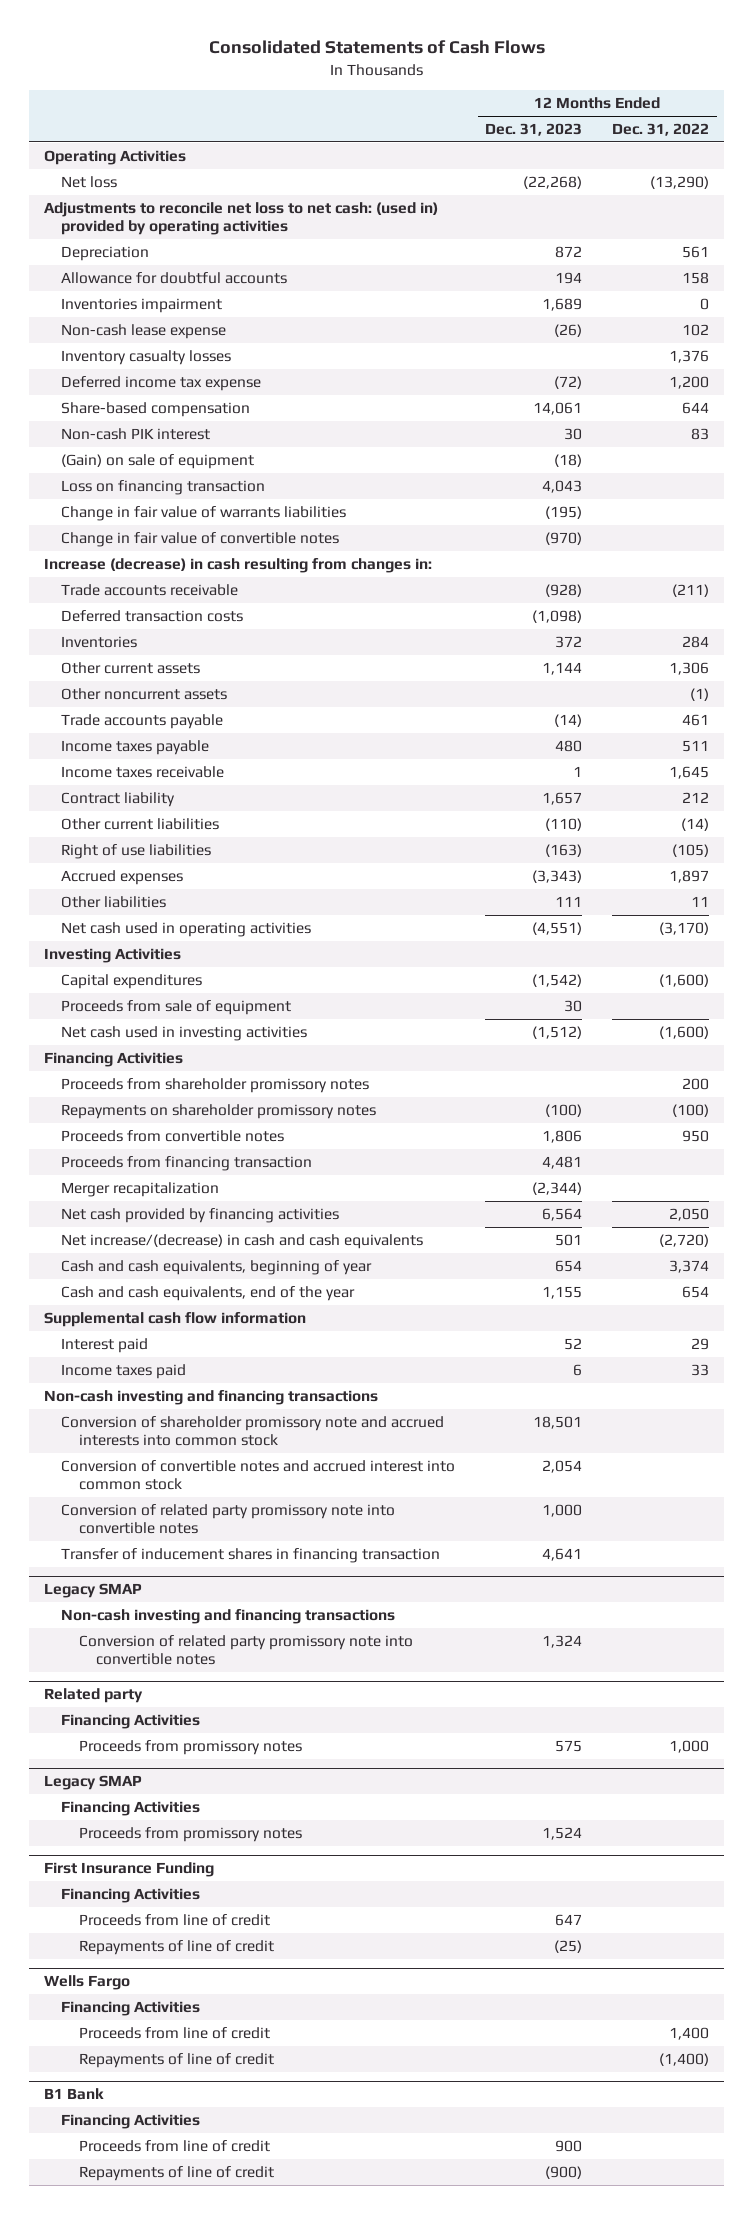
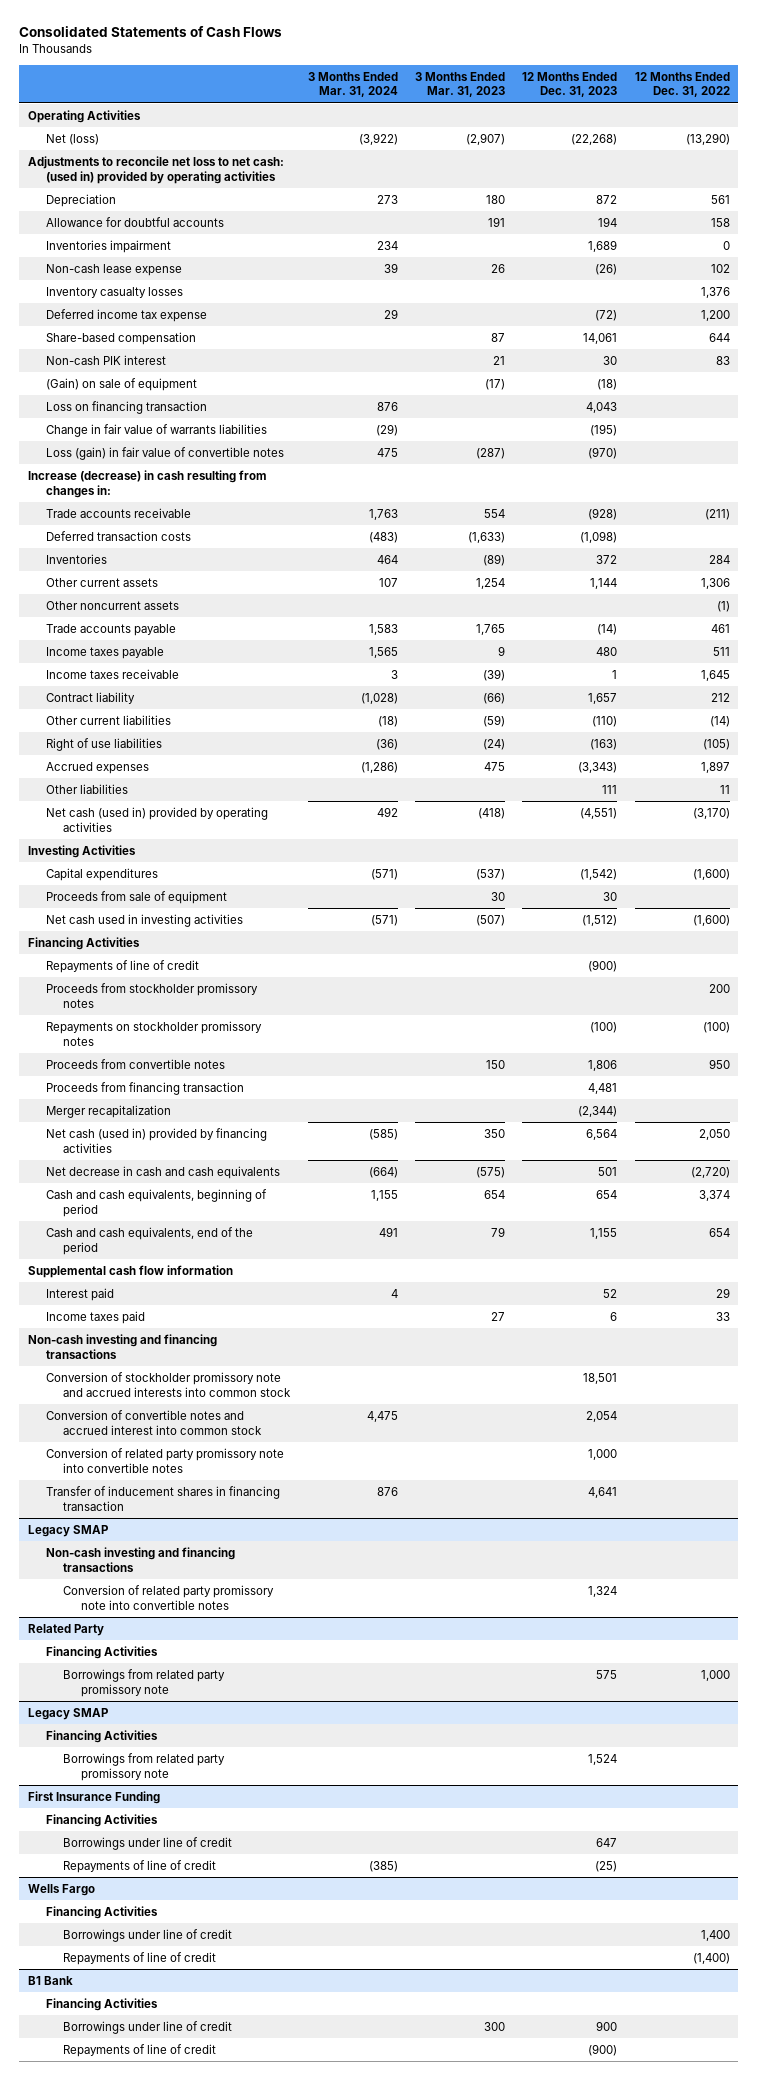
- | 12 Months Ended Dec. 31, 2023 | 12 Months Ended Dec. 31, 2022
+ | 3 Months Ended Mar. 31, 2024 | 3 Months Ended Mar. 31, 2023 | 12 Months Ended Dec. 31, 2023 | 12 Months Ended Dec. 31, 2022
- Net loss | (22,268) | (13,290)
+ Net (loss) | (3,922) | (2,907) | (22,268) | (13,290)
- Change in fair value of convertible notes | (970) |
+ Loss (gain) in fair value of convertible notes | 475 | (287) | (970) |
- Net cash used in operating activities | (4,551) | (3,170)
+ Net cash (used in) provided by operating activities | 492 | (418) | (4,551) | (3,170)
- Proceeds from shareholder promissory notes | | 200
- Repayments on shareholder promissory notes | (100) | (100)
+ Repayments of line of credit | | | (900) |
+ Proceeds from stockholder promissory notes | | | | 200
+ Repayments on stockholder promissory notes | | | (100) | (100)
- Net cash provided by financing activities | 6,564 | 2,050
- Net increase/(decrease) in cash and cash equivalents | 501 | (2,720)
- Cash and cash equivalents, beginning of year | 654 | 3,374
- Cash and cash equivalents, end of the year | 1,155 | 654
+ Net cash (used in) provided by financing activities | (585) | 350 | 6,564 | 2,050
+ Net decrease in cash and cash equivalents | (664) | (575) | 501 | (2,720)
+ Cash and cash equivalents, beginning of period | 1,155 | 654 | 654 | 3,374
+ Cash and cash equivalents, end of the period | 491 | 79 | 1,155 | 654
- Conversion of shareholder promissory note and accrued interests into common stock | 18,501 |
+ Conversion of stockholder promissory note and accrued interests into common stock | | | 18,501 |
- Related party
+ Related Party
- Proceeds from promissory notes | 575 | 1,000
+ Borrowings from related party promissory note | | | 575 | 1,000
@ Legacy SMAP
- Proceeds from promissory notes | 1,524 |
+ Borrowings from related party promissory note | | | 1,524 |
@ First Insurance Funding
- Proceeds from line of credit | 647 |
+ Borrowings under line of credit | | | 647 |
@ Wells Fargo
- Proceeds from line of credit | | 1,400
+ Borrowings under line of credit | | | | 1,400
@ B1 Bank
- Proceeds from line of credit | 900 |
+ Borrowings under line of credit | | 300 | 900 |

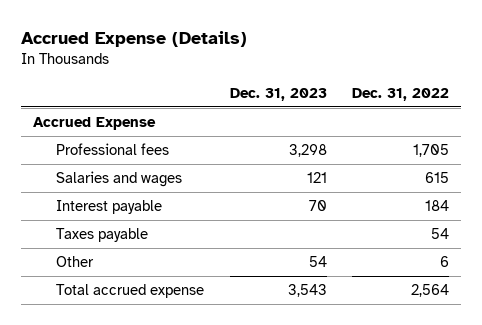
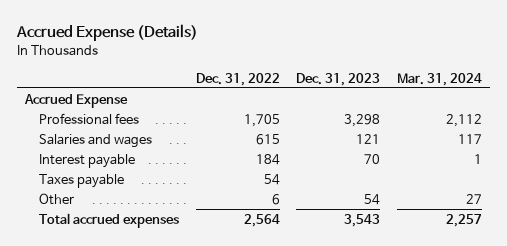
- | Dec. 31, 2023 | Dec. 31, 2022
+ | Dec. 31, 2022 | Dec. 31, 2023 | Mar. 31, 2024
- Total accrued expense | 3,543 | 2,564
+ Total accrued expenses | 2,564 | 3,543 | 2,257

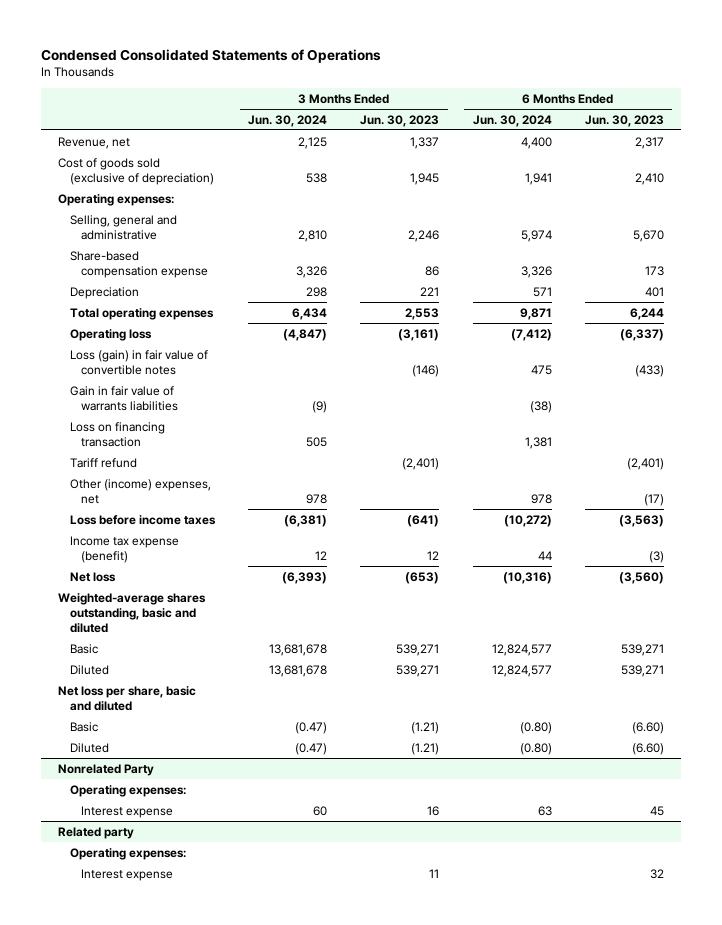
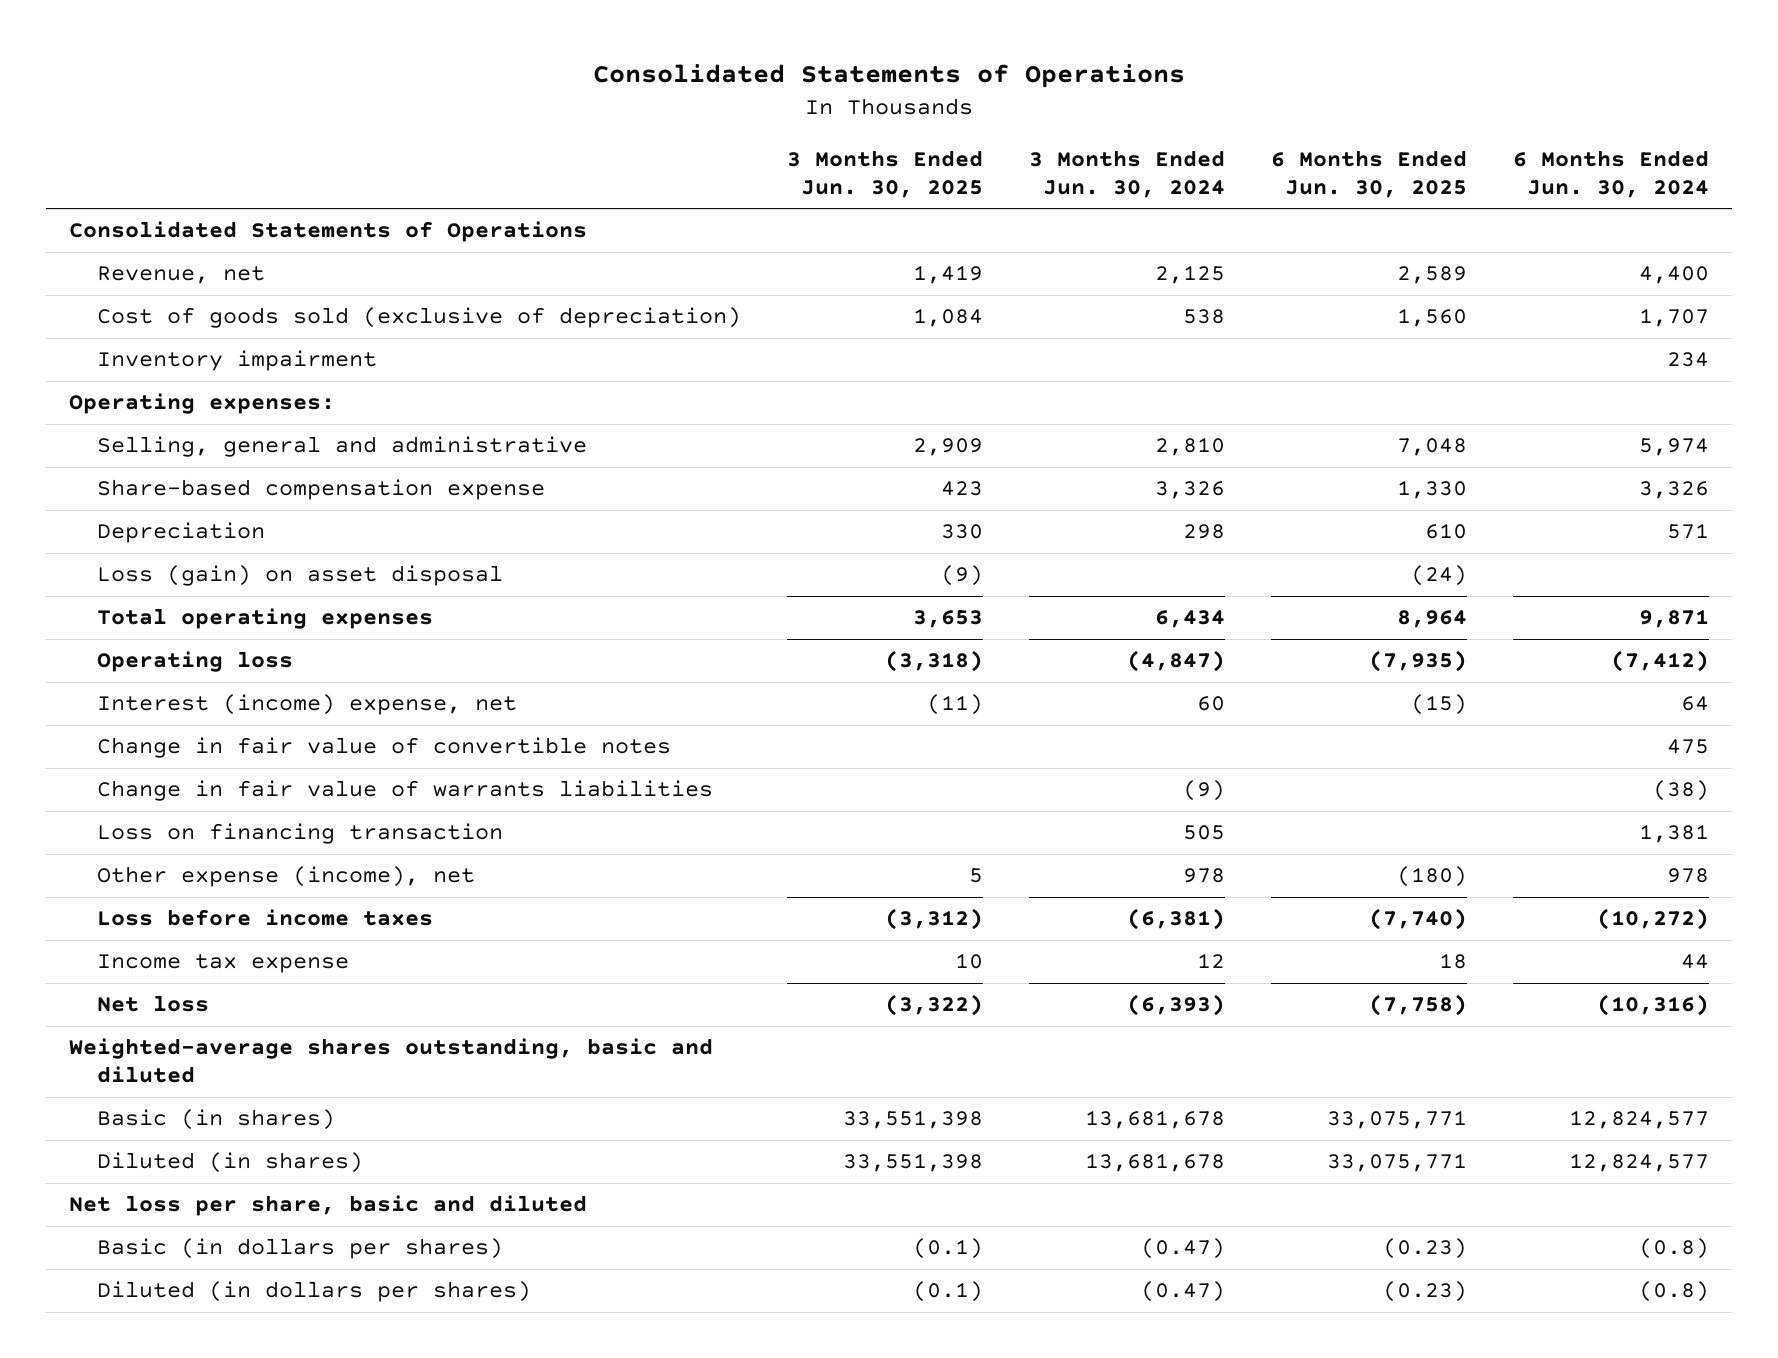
- Condensed Consolidated Statements of Operations
+ Consolidated Statements of Operations
- | 3 Months Ended Jun. 30, 2024 | 3 Months Ended Jun. 30, 2023 | 6 Months Ended Jun. 30, 2024 | 6 Months Ended Jun. 30, 2023
+ | 3 Months Ended Jun. 30, 2025 | 3 Months Ended Jun. 30, 2024 | 6 Months Ended Jun. 30, 2025 | 6 Months Ended Jun. 30, 2024
+ Consolidated Statements of Operations
- Cost of goods sold (exclusive of depreciation) | 538 | 1,945 | 1,941 | 2,410
+ Cost of goods sold (exclusive of depreciation) | 1,084 | 538 | 1,560 | 1,707
+ Inventory impairment | | | | 234
+ Loss (gain) on asset disposal | (9) | | (24) |
- Loss (gain) in fair value of convertible notes | | (146) | 475 | (433)
- Gain in fair value of warrants liabilities | (9) | | (38) |
+ Interest (income) expense, net | (11) | 60 | (15) | 64
+ Change in fair value of convertible notes | | | | 475
+ Change in fair value of warrants liabilities | | (9) | | (38)
- Tariff refund | | (2,401) | | (2,401)
- Other (income) expenses, net | 978 | | 978 | (17)
+ Other expense (income), net | 5 | 978 | (180) | 978
- Income tax expense (benefit) | 12 | 12 | 44 | (3)
+ Income tax expense | 10 | 12 | 18 | 44
- Basic | 13,681,678 | 539,271 | 12,824,577 | 539,271
- Diluted | 13,681,678 | 539,271 | 12,824,577 | 539,271
+ Basic (in shares) | 33,551,398 | 13,681,678 | 33,075,771 | 12,824,577
+ Diluted (in shares) | 33,551,398 | 13,681,678 | 33,075,771 | 12,824,577
- Basic | (0.47) | (1.21) | (0.80) | (6.60)
- Diluted | (0.47) | (1.21) | (0.80) | (6.60)
- Nonrelated Party
- Operating expenses:
- Interest expense | 60 | 16 | 63 | 45
- Related party
- Operating expenses:
- Interest expense | | 11 | | 32
+ Basic (in dollars per shares) | (0.1) | (0.47) | (0.23) | (0.8)
+ Diluted (in dollars per shares) | (0.1) | (0.47) | (0.23) | (0.8)

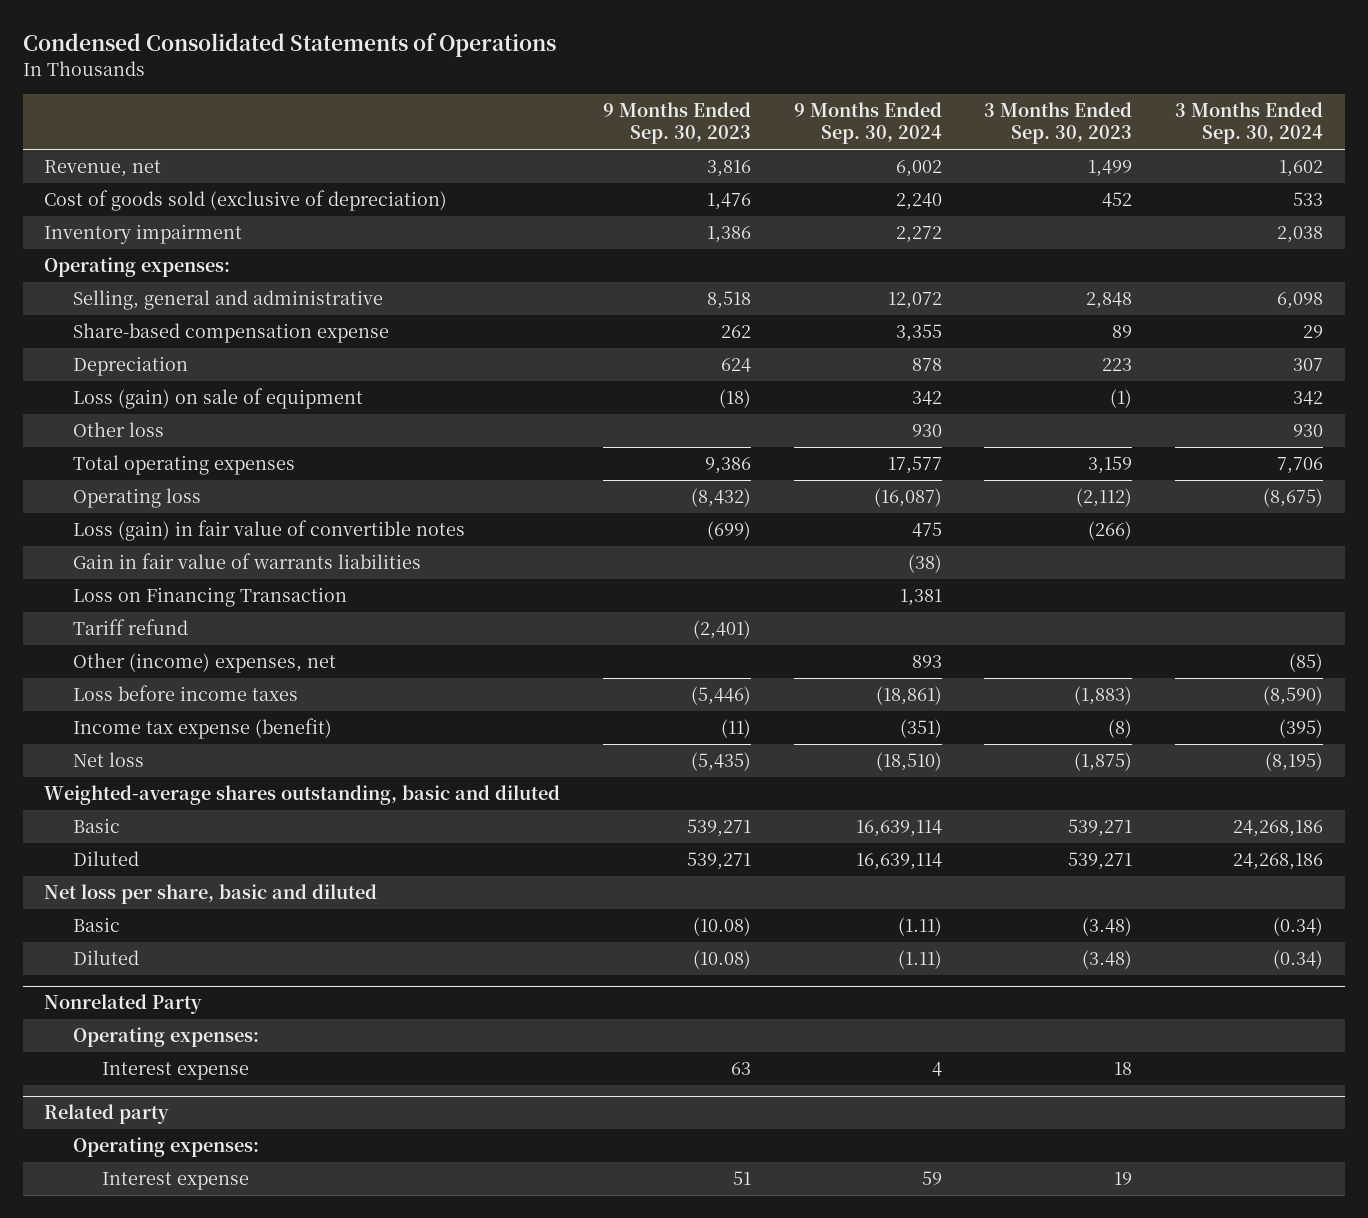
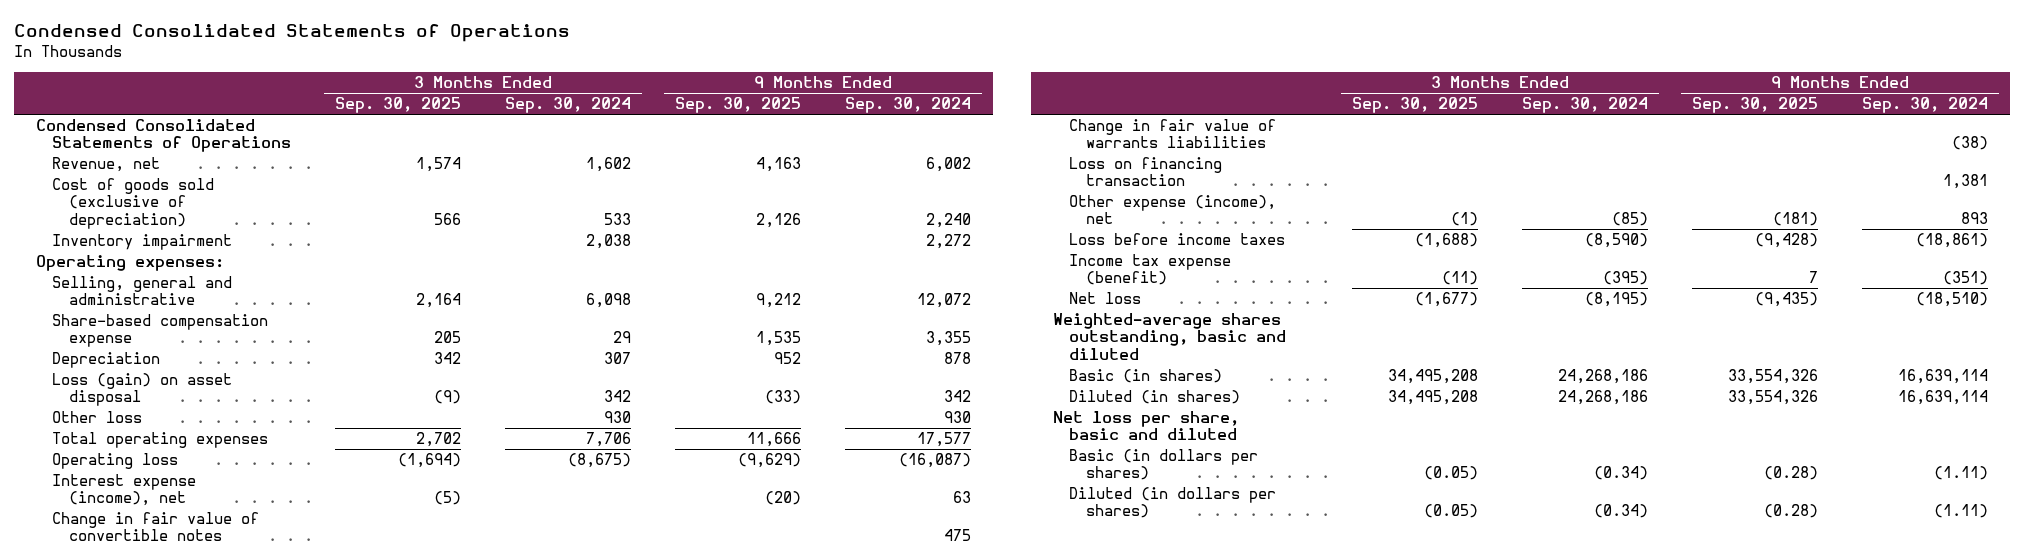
- | 9 Months Ended Sep. 30, 2023 | 9 Months Ended Sep. 30, 2024 | 3 Months Ended Sep. 30, 2023 | 3 Months Ended Sep. 30, 2024
+ | 3 Months Ended Sep. 30, 2025 | 3 Months Ended Sep. 30, 2024 | 9 Months Ended Sep. 30, 2025 | 9 Months Ended Sep. 30, 2024
+ Condensed Consolidated Statements of Operations
- Loss (gain) on sale of equipment | (18) | 342 | (1) | 342
+ Loss (gain) on asset disposal | (9) | 342 | (33) | 342
- Loss (gain) in fair value of convertible notes | (699) | 475 | (266) |
- Gain in fair value of warrants liabilities | | (38) | |
- Loss on Financing Transaction | | 1,381 | |
- Tariff refund | (2,401) | | |
- Other (income) expenses, net | | 893 | | (85)
+ Interest expense (income), net | (5) | | (20) | 63
+ Change in fair value of convertible notes | | | | 475
+ Change in fair value of warrants liabilities | | | | (38)
+ Loss on financing transaction | | | | 1,381
+ Other expense (income), net | (1) | (85) | (181) | 893
- Basic | 539,271 | 16,639,114 | 539,271 | 24,268,186
- Diluted | 539,271 | 16,639,114 | 539,271 | 24,268,186
+ Basic (in shares) | 34,495,208 | 24,268,186 | 33,554,326 | 16,639,114
+ Diluted (in shares) | 34,495,208 | 24,268,186 | 33,554,326 | 16,639,114
- Basic | (10.08) | (1.11) | (3.48) | (0.34)
- Diluted | (10.08) | (1.11) | (3.48) | (0.34)
- Nonrelated Party
- Operating expenses:
- Interest expense | 63 | 4 | 18 |
- Related party
- Operating expenses:
- Interest expense | 51 | 59 | 19 |
+ Basic (in dollars per shares) | (0.05) | (0.34) | (0.28) | (1.11)
+ Diluted (in dollars per shares) | (0.05) | (0.34) | (0.28) | (1.11)

